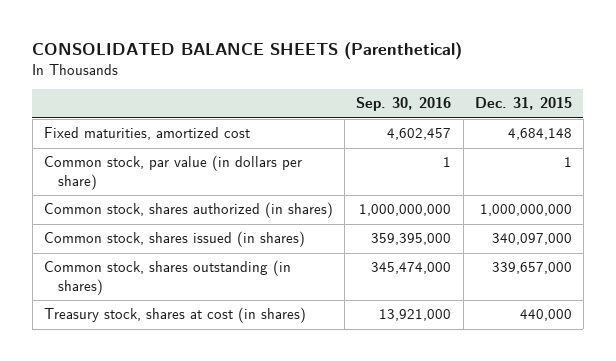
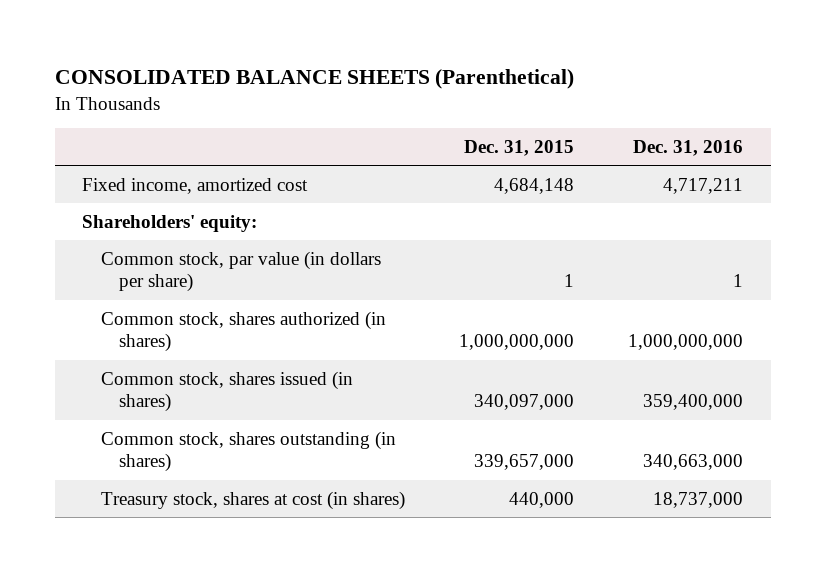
- | Sep. 30, 2016 | Dec. 31, 2015
+ | Dec. 31, 2015 | Dec. 31, 2016
- Fixed maturities, amortized cost | 4,602,457 | 4,684,148
+ Fixed income, amortized cost | 4,684,148 | 4,717,211
+ Shareholders' equity:

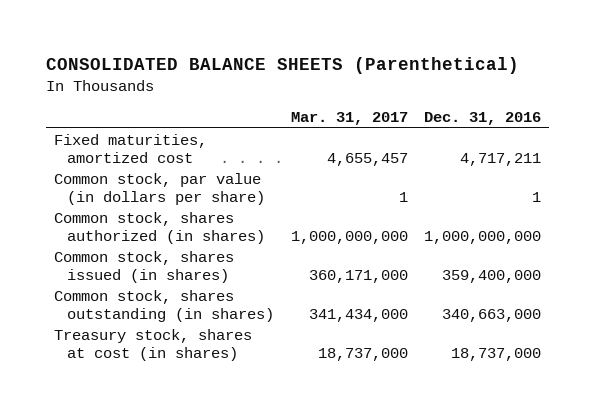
- | Dec. 31, 2015 | Dec. 31, 2016
+ | Mar. 31, 2017 | Dec. 31, 2016
- Fixed income, amortized cost | 4,684,148 | 4,717,211
- Shareholders' equity:
+ Fixed maturities, amortized cost | 4,655,457 | 4,717,211

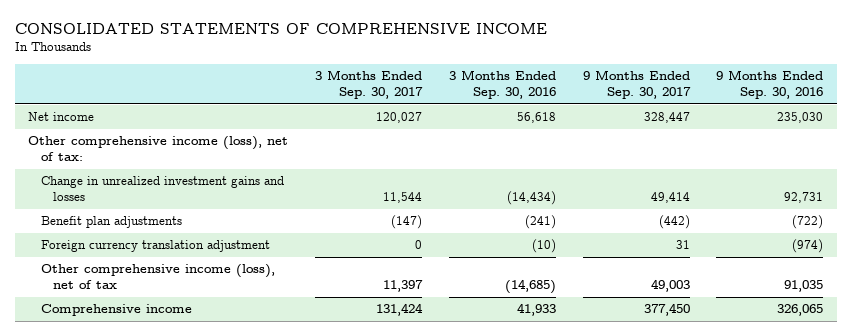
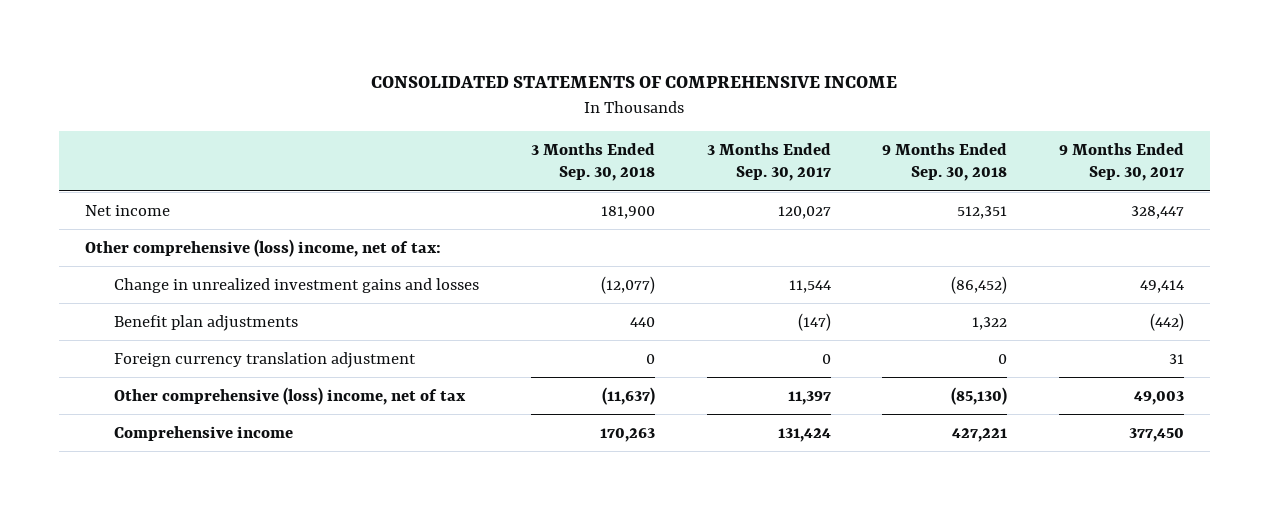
- | 3 Months Ended Sep. 30, 2017 | 3 Months Ended Sep. 30, 2016 | 9 Months Ended Sep. 30, 2017 | 9 Months Ended Sep. 30, 2016
+ | 3 Months Ended Sep. 30, 2018 | 3 Months Ended Sep. 30, 2017 | 9 Months Ended Sep. 30, 2018 | 9 Months Ended Sep. 30, 2017
- Other comprehensive income (loss), net of tax:
+ Other comprehensive (loss) income, net of tax:
- Other comprehensive income (loss), net of tax | 11,397 | (14,685) | 49,003 | 91,035
+ Other comprehensive (loss) income, net of tax | (11,637) | 11,397 | (85,130) | 49,003

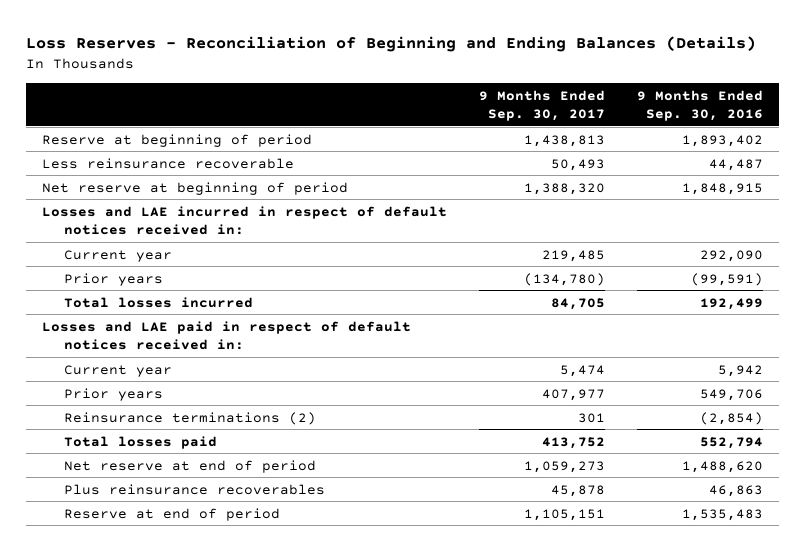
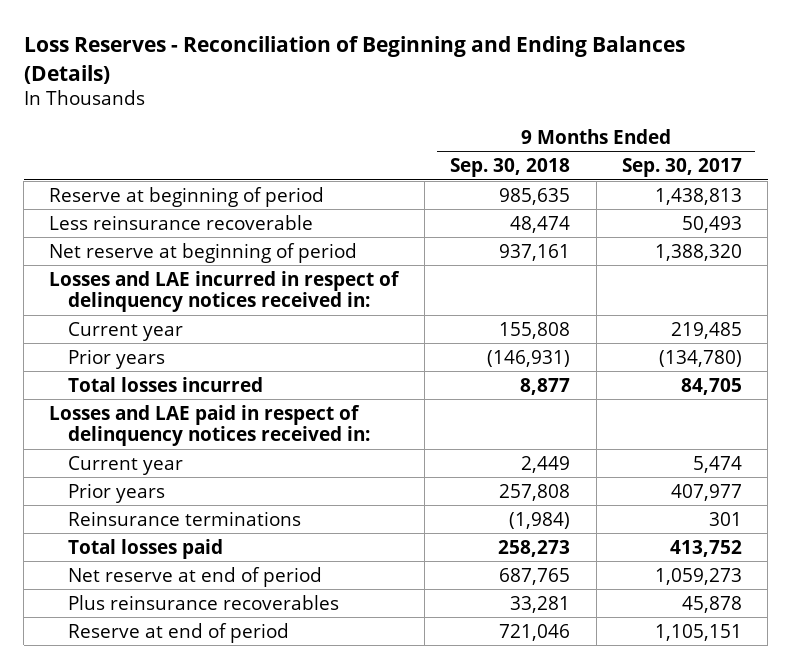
- | 9 Months Ended Sep. 30, 2017 | 9 Months Ended Sep. 30, 2016
+ | 9 Months Ended Sep. 30, 2018 | 9 Months Ended Sep. 30, 2017
- Losses and LAE incurred in respect of default notices received in:
+ Losses and LAE incurred in respect of delinquency notices received in:
- Losses and LAE paid in respect of default notices received in:
+ Losses and LAE paid in respect of delinquency notices received in:
- Reinsurance terminations (2) | 301 | (2,854)
+ Reinsurance terminations | (1,984) | 301

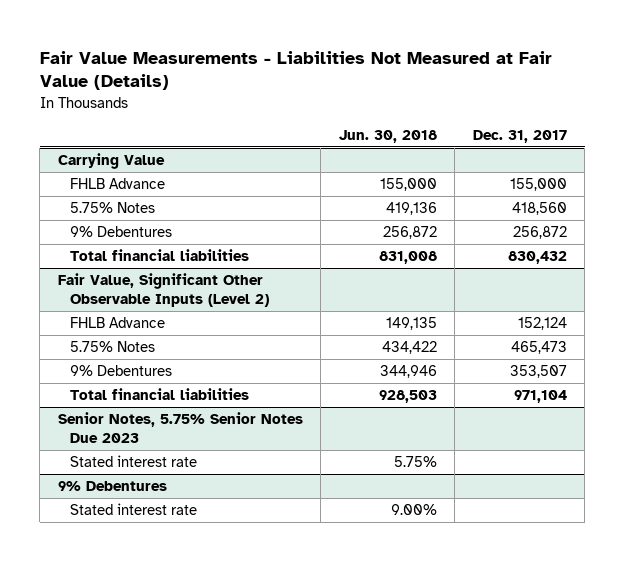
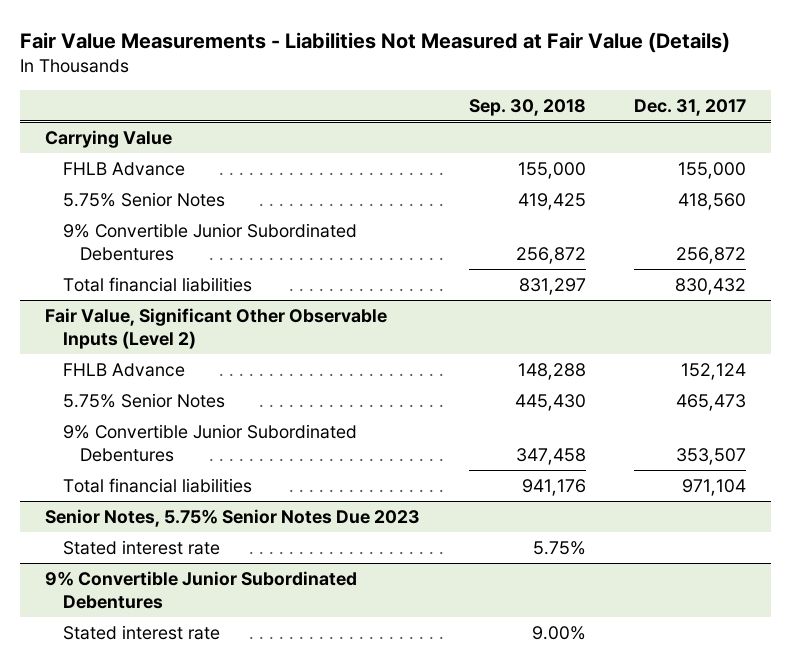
- | Jun. 30, 2018 | Dec. 31, 2017
+ | Sep. 30, 2018 | Dec. 31, 2017
@ Carrying Value
- 5.75% Notes | 419,136 | 418,560
- 9% Debentures | 256,872 | 256,872
+ 5.75% Senior Notes | 419,425 | 418,560
+ 9% Convertible Junior Subordinated Debentures | 256,872 | 256,872
@ Fair Value, Significant Other Observable Inputs (Level 2)
- 5.75% Notes | 434,422 | 465,473
- 9% Debentures | 344,946 | 353,507
+ 5.75% Senior Notes | 445,430 | 465,473
+ 9% Convertible Junior Subordinated Debentures | 347,458 | 353,507
- 9% Debentures
+ 9% Convertible Junior Subordinated Debentures

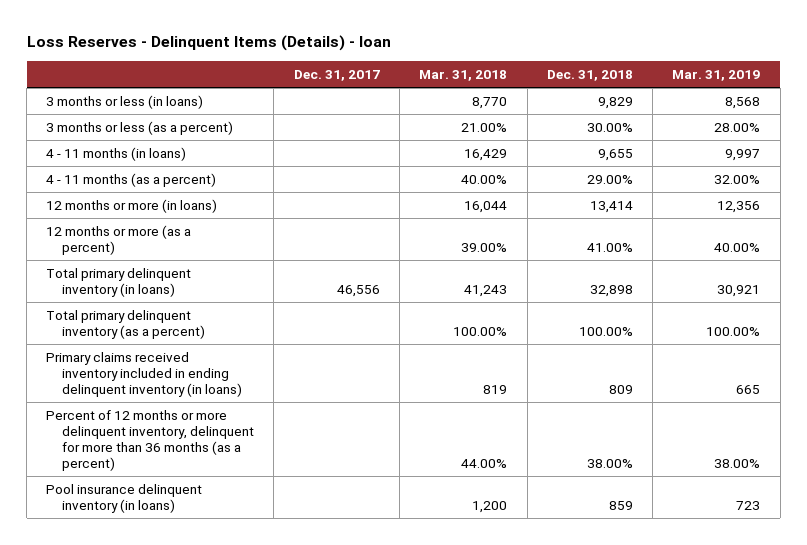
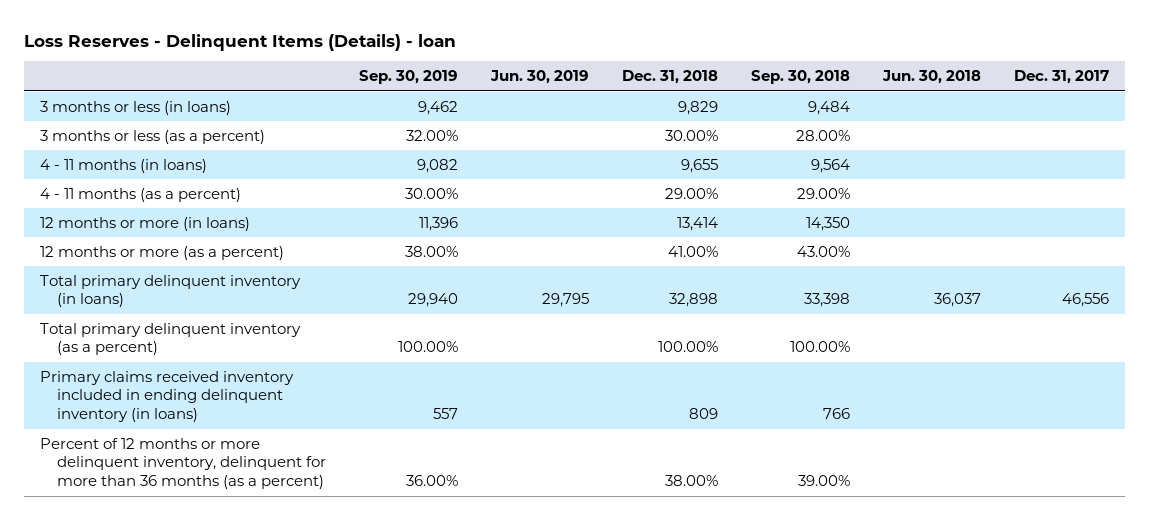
- | Dec. 31, 2017 | Mar. 31, 2018 | Dec. 31, 2018 | Mar. 31, 2019
+ | Sep. 30, 2019 | Jun. 30, 2019 | Dec. 31, 2018 | Sep. 30, 2018 | Jun. 30, 2018 | Dec. 31, 2017
- Pool insurance delinquent inventory (in loans) | | 1,200 | 859 | 723

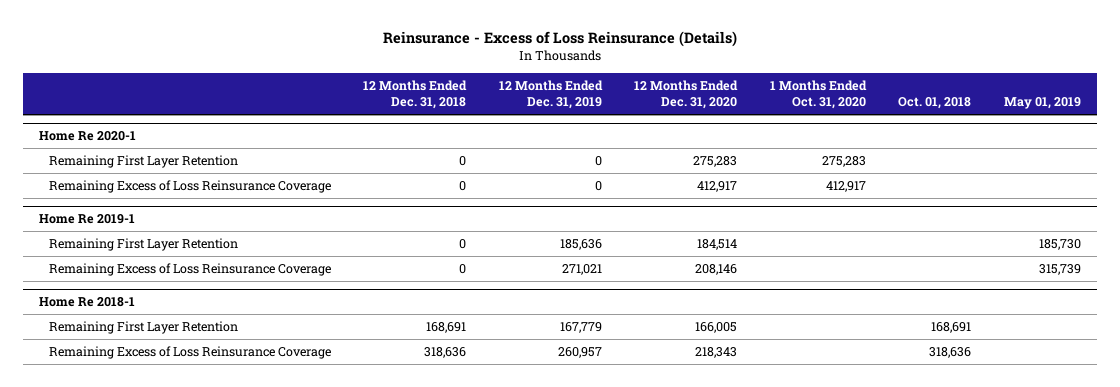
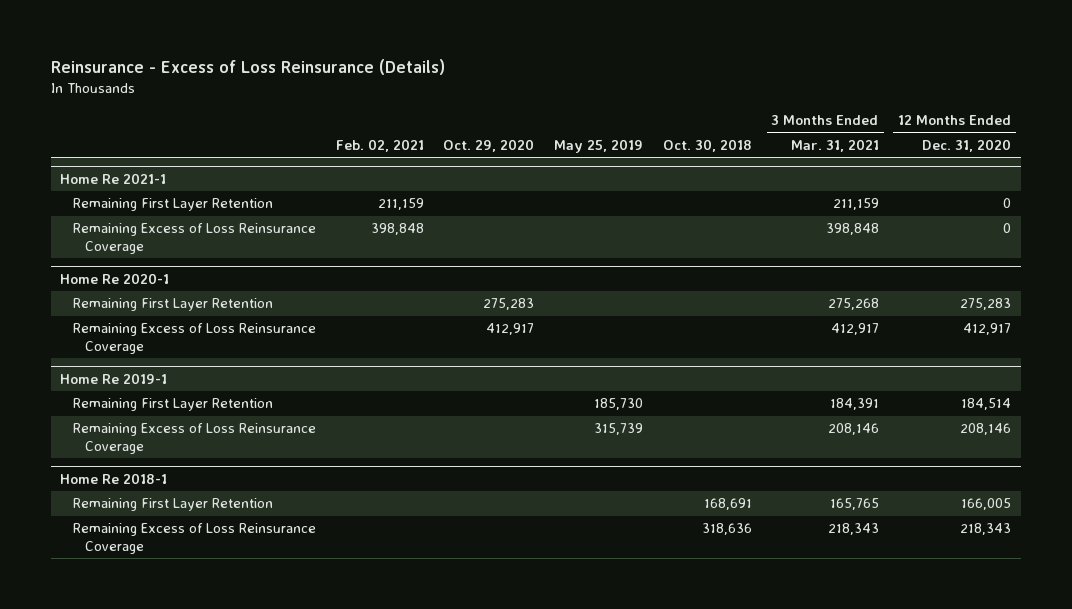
- | 12 Months Ended Dec. 31, 2018 | 12 Months Ended Dec. 31, 2019 | 12 Months Ended Dec. 31, 2020 | 1 Months Ended Oct. 31, 2020 | Oct. 01, 2018 | May 01, 2019
+ | Feb. 02, 2021 | Oct. 29, 2020 | May 25, 2019 | Oct. 30, 2018 | 3 Months Ended Mar. 31, 2021 | 12 Months Ended Dec. 31, 2020
+ Home Re 2021-1
+ Remaining First Layer Retention | 211,159 | | | | 211,159 | 0
+ Remaining Excess of Loss Reinsurance Coverage | 398,848 | | | | 398,848 | 0

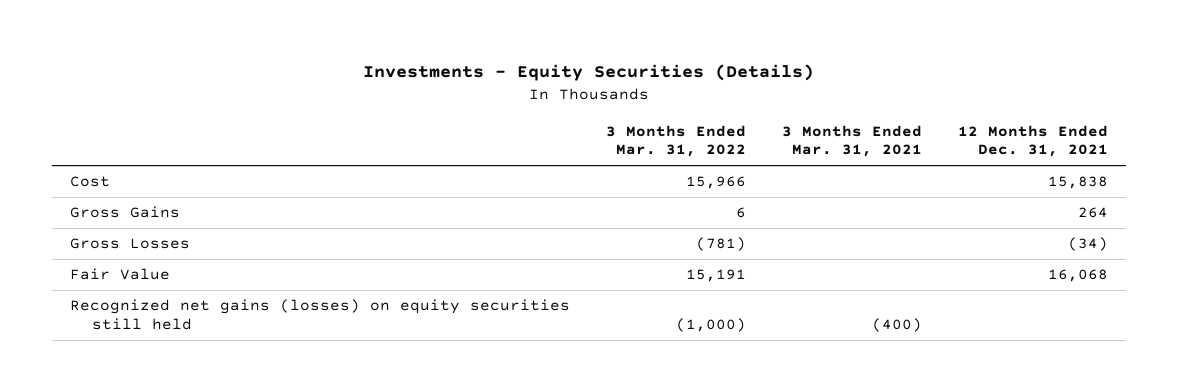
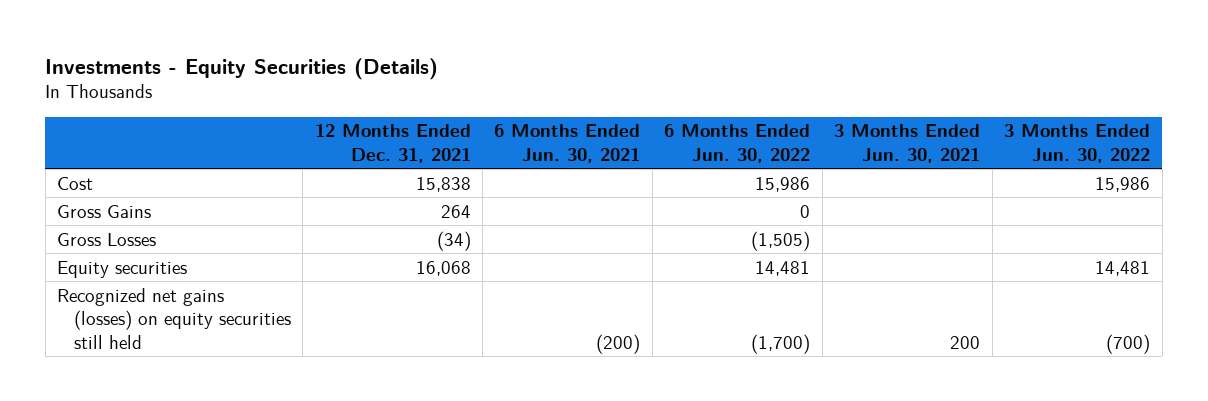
- | 3 Months Ended Mar. 31, 2022 | 3 Months Ended Mar. 31, 2021 | 12 Months Ended Dec. 31, 2021
+ | 12 Months Ended Dec. 31, 2021 | 6 Months Ended Jun. 30, 2021 | 6 Months Ended Jun. 30, 2022 | 3 Months Ended Jun. 30, 2021 | 3 Months Ended Jun. 30, 2022
- Fair Value | 15,191 | | 16,068
+ Equity securities | 16,068 | | 14,481 | | 14,481

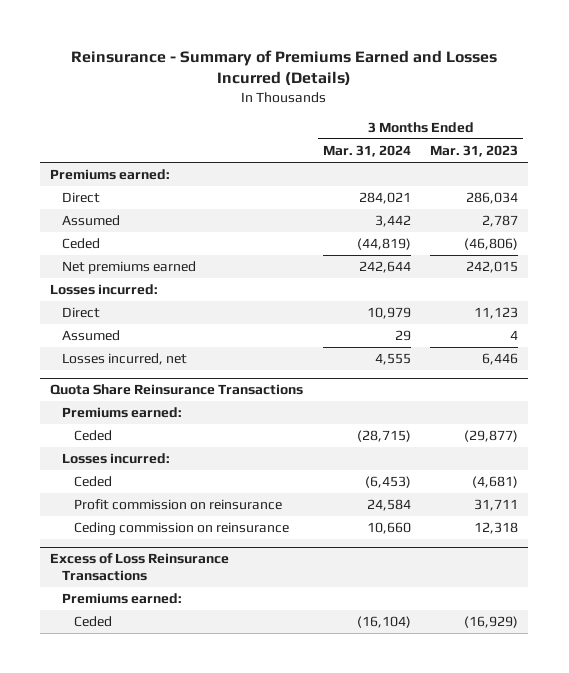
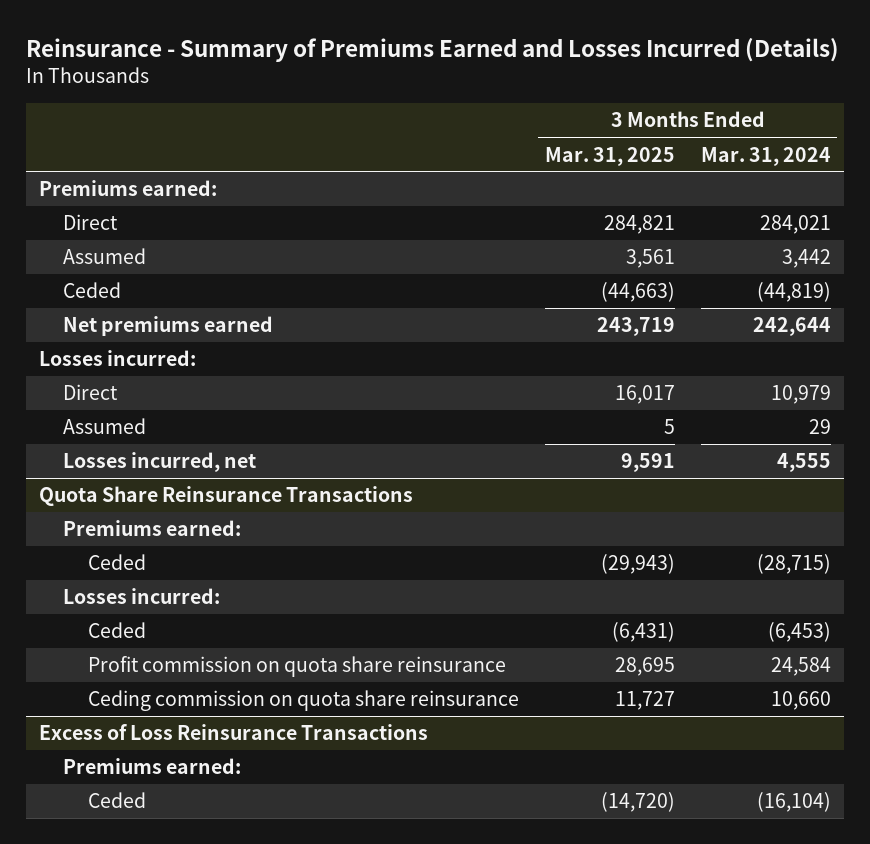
- | 3 Months Ended Mar. 31, 2024 | 3 Months Ended Mar. 31, 2023
+ | 3 Months Ended Mar. 31, 2025 | 3 Months Ended Mar. 31, 2024
@ Quota Share Reinsurance Transactions
- Profit commission on reinsurance | 24,584 | 31,711
- Ceding commission on reinsurance | 10,660 | 12,318
+ Profit commission on quota share reinsurance | 28,695 | 24,584
+ Ceding commission on quota share reinsurance | 11,727 | 10,660

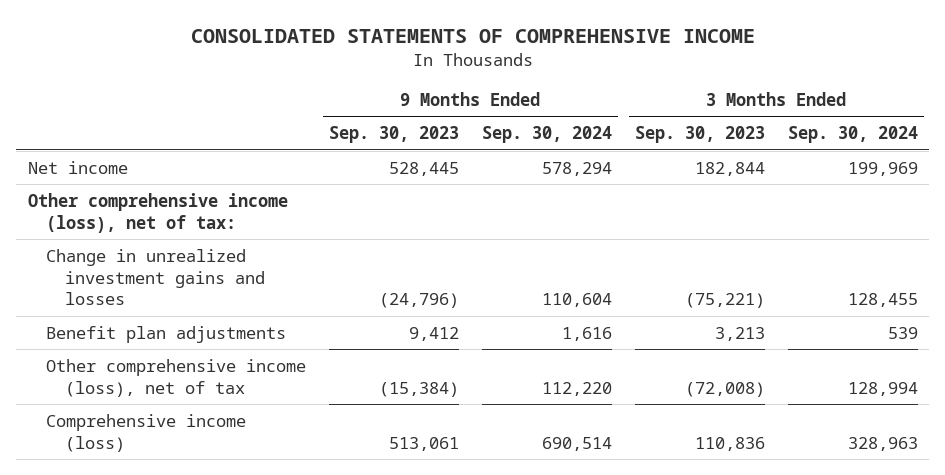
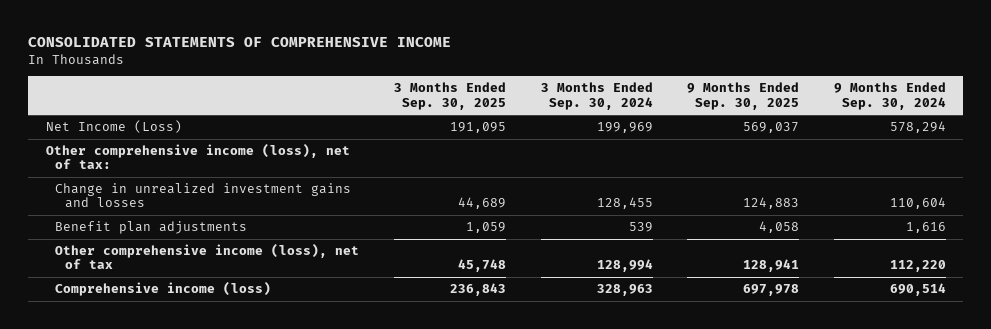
- | 9 Months Ended Sep. 30, 2023 | 9 Months Ended Sep. 30, 2024 | 3 Months Ended Sep. 30, 2023 | 3 Months Ended Sep. 30, 2024
+ | 3 Months Ended Sep. 30, 2025 | 3 Months Ended Sep. 30, 2024 | 9 Months Ended Sep. 30, 2025 | 9 Months Ended Sep. 30, 2024
- Net income | 528,445 | 578,294 | 182,844 | 199,969
+ Net Income (Loss) | 191,095 | 199,969 | 569,037 | 578,294

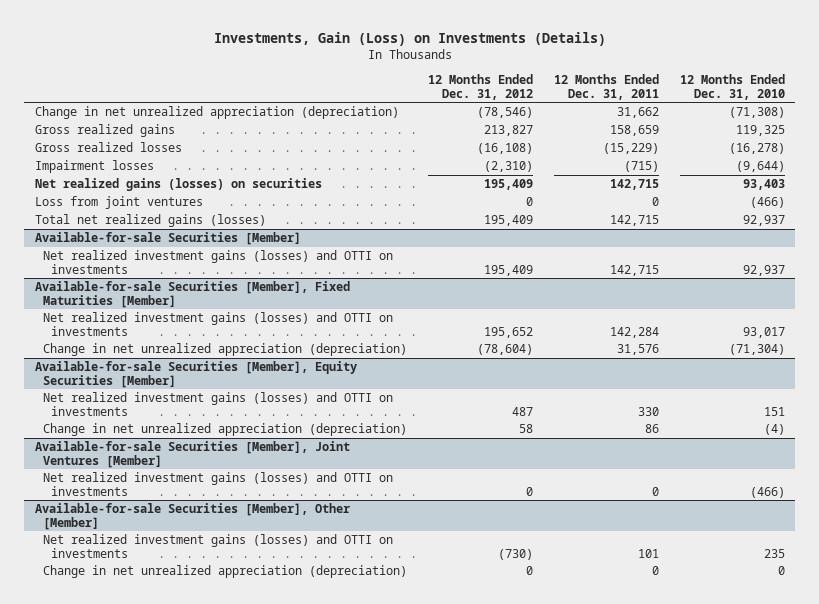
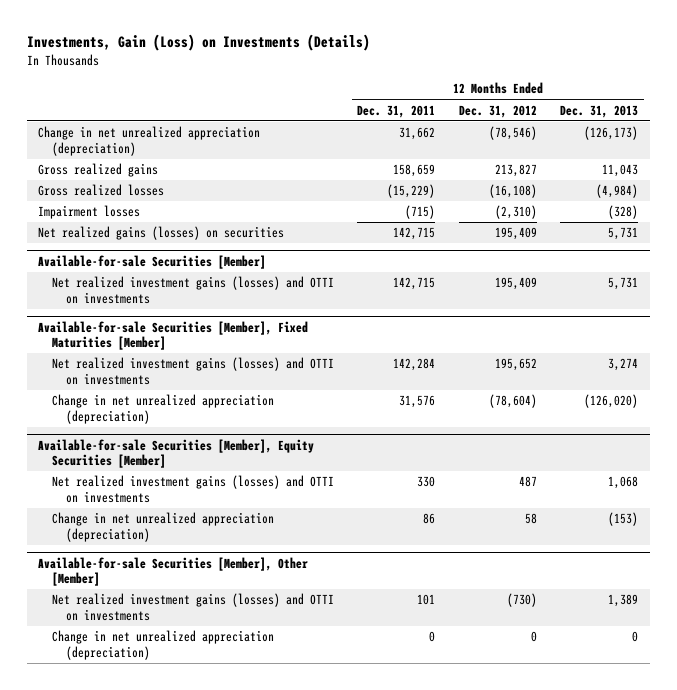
- | 12 Months Ended Dec. 31, 2012 | 12 Months Ended Dec. 31, 2011 | 12 Months Ended Dec. 31, 2010
+ | 12 Months Ended Dec. 31, 2011 | 12 Months Ended Dec. 31, 2012 | 12 Months Ended Dec. 31, 2013
- Loss from joint ventures | 0 | 0 | (466)
- Total net realized gains (losses) | 195,409 | 142,715 | 92,937
- Available-for-sale Securities [Member], Joint Ventures [Member]
- Net realized investment gains (losses) and OTTI on investments | 0 | 0 | (466)

